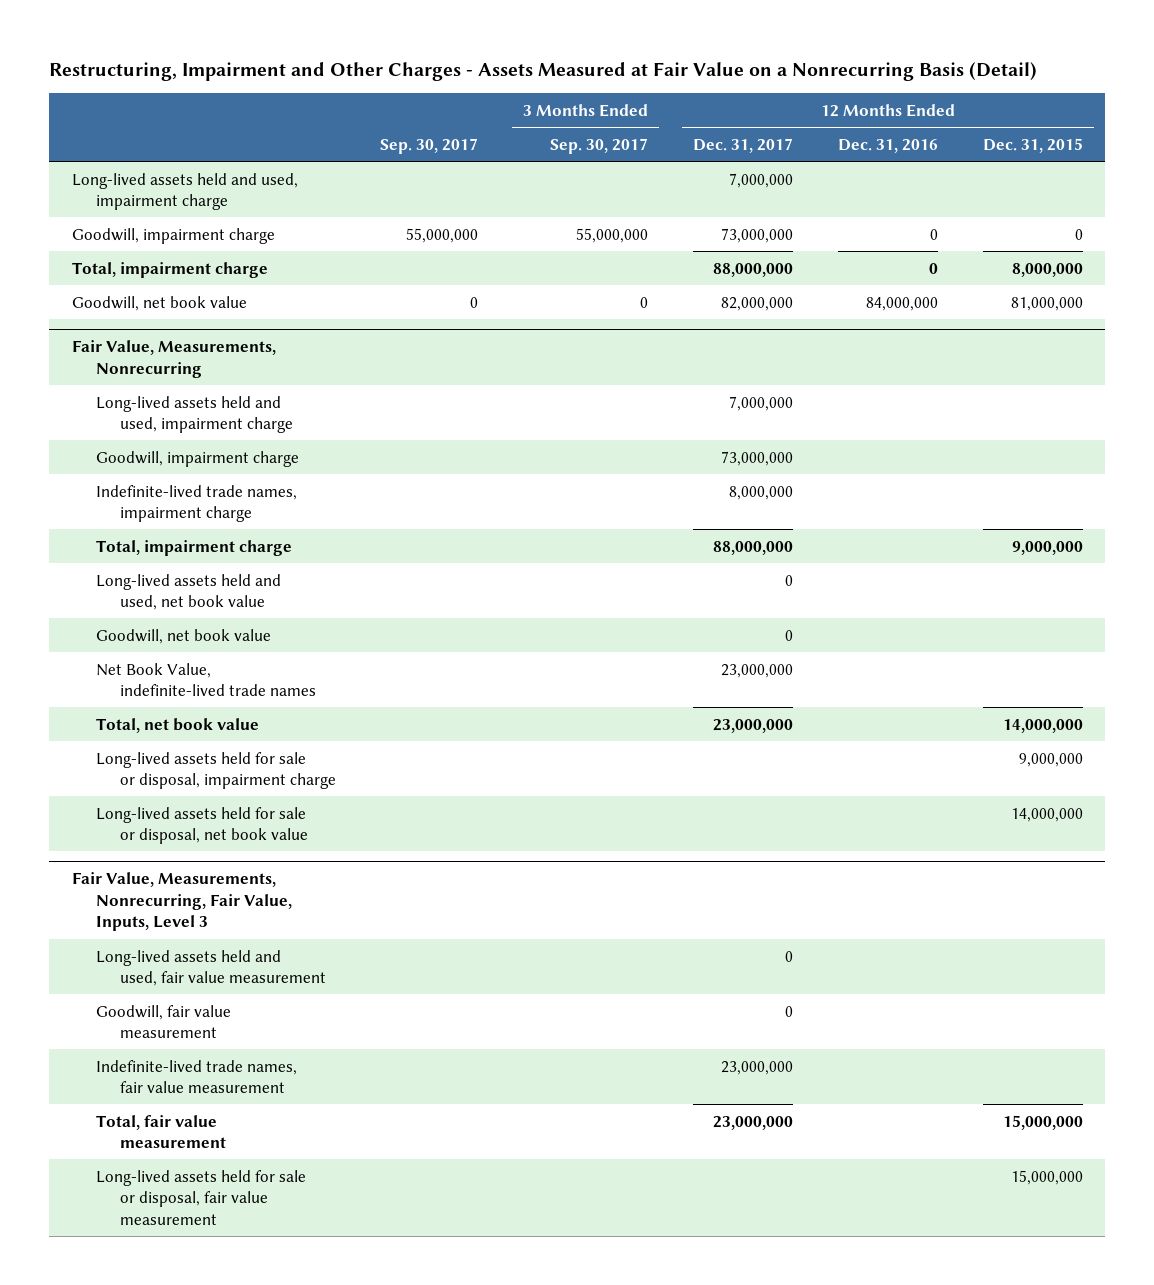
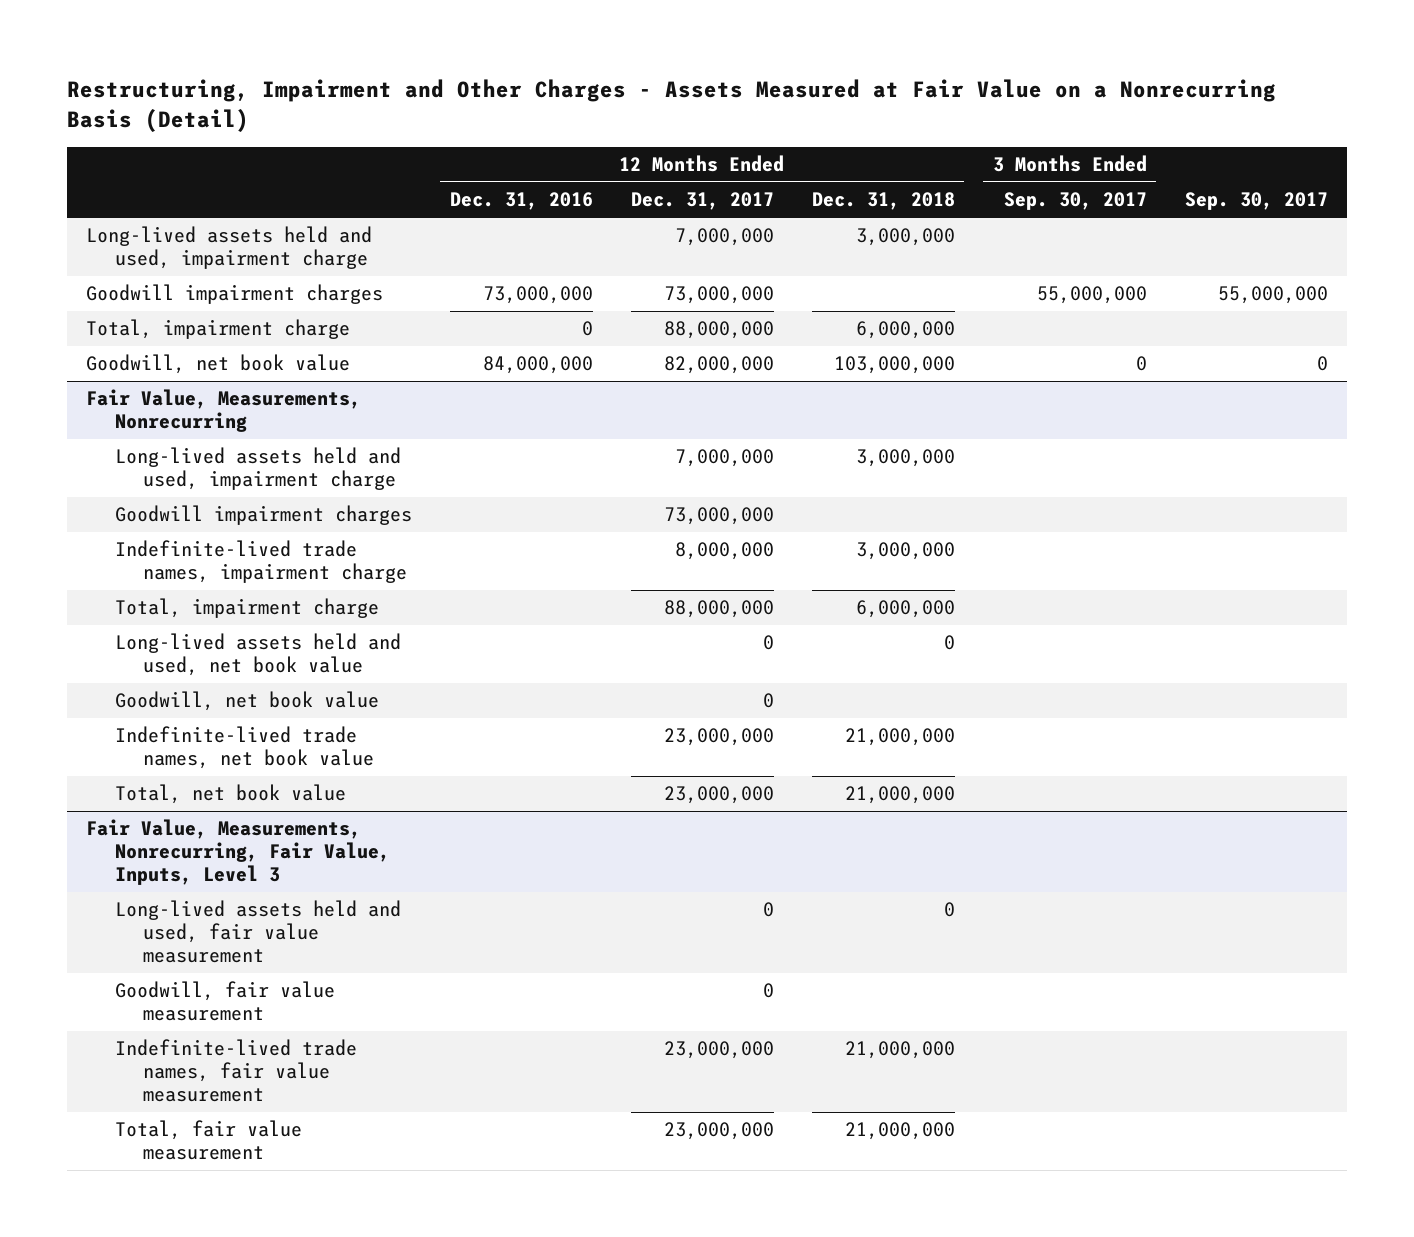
- | Sep. 30, 2017 | 3 Months Ended Sep. 30, 2017 | 12 Months Ended Dec. 31, 2017 | 12 Months Ended Dec. 31, 2016 | 12 Months Ended Dec. 31, 2015
+ | 12 Months Ended Dec. 31, 2016 | 12 Months Ended Dec. 31, 2017 | 12 Months Ended Dec. 31, 2018 | 3 Months Ended Sep. 30, 2017 | Sep. 30, 2017
- Goodwill, impairment charge | 55,000,000 | 55,000,000 | 73,000,000 | 0 | 0
+ Goodwill impairment charges | 73,000,000 | 73,000,000 | | 55,000,000 | 55,000,000
@ Fair Value, Measurements, Nonrecurring
- Goodwill, impairment charge | | | 73,000,000 | |
+ Goodwill impairment charges | | 73,000,000 | | |
- Net Book Value, indefinite-lived trade names | | | 23,000,000 | |
+ Indefinite-lived trade names, net book value | | 23,000,000 | 21,000,000 | |
- Long-lived assets held for sale or disposal, impairment charge | | | | | 9,000,000
- Long-lived assets held for sale or disposal, net book value | | | | | 14,000,000
@ Fair Value, Measurements, Nonrecurring, Fair Value, Inputs, Level 3
- Long-lived assets held for sale or disposal, fair value measurement | | | | | 15,000,000

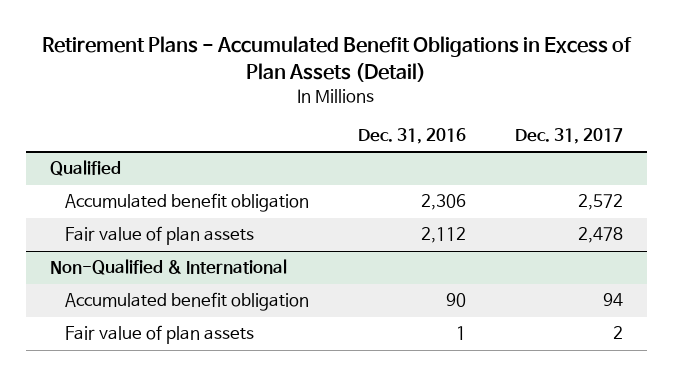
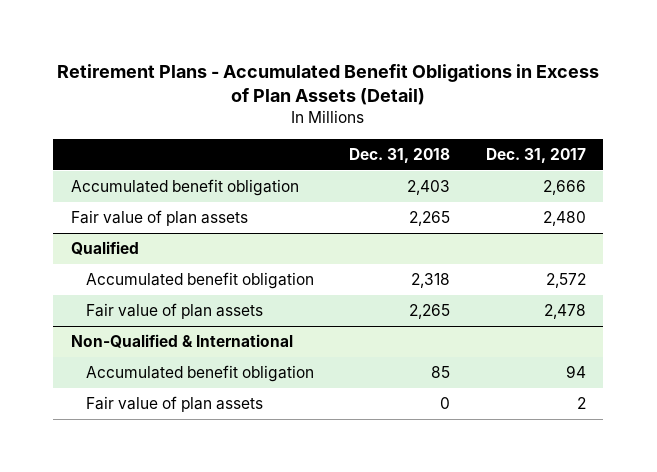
- | Dec. 31, 2016 | Dec. 31, 2017
+ | Dec. 31, 2018 | Dec. 31, 2017
+ Accumulated benefit obligation | 2,403 | 2,666
+ Fair value of plan assets | 2,265 | 2,480

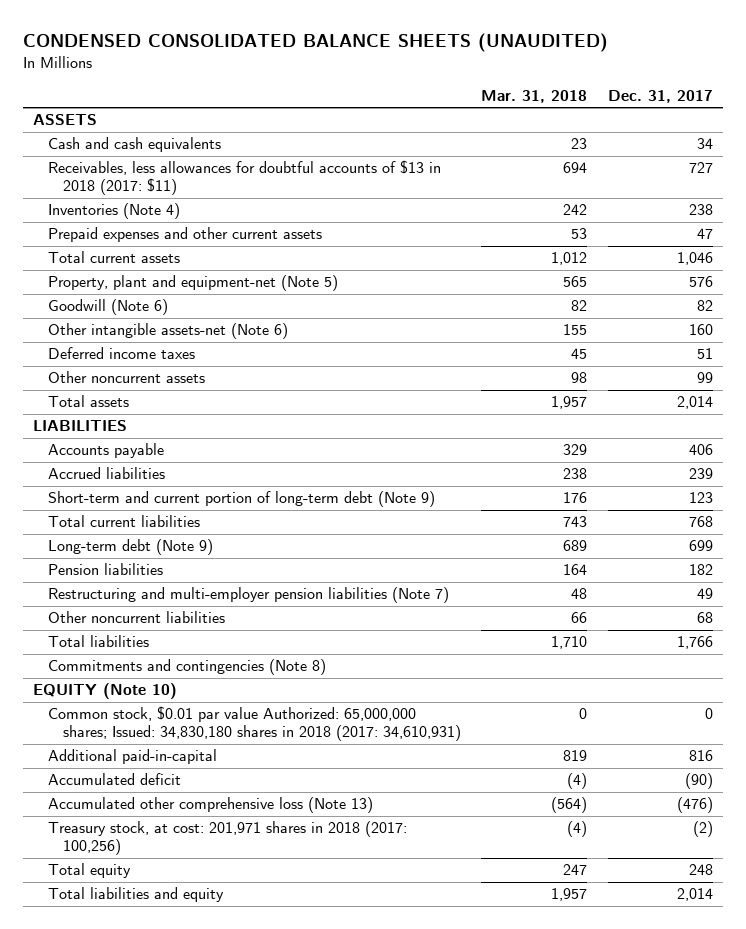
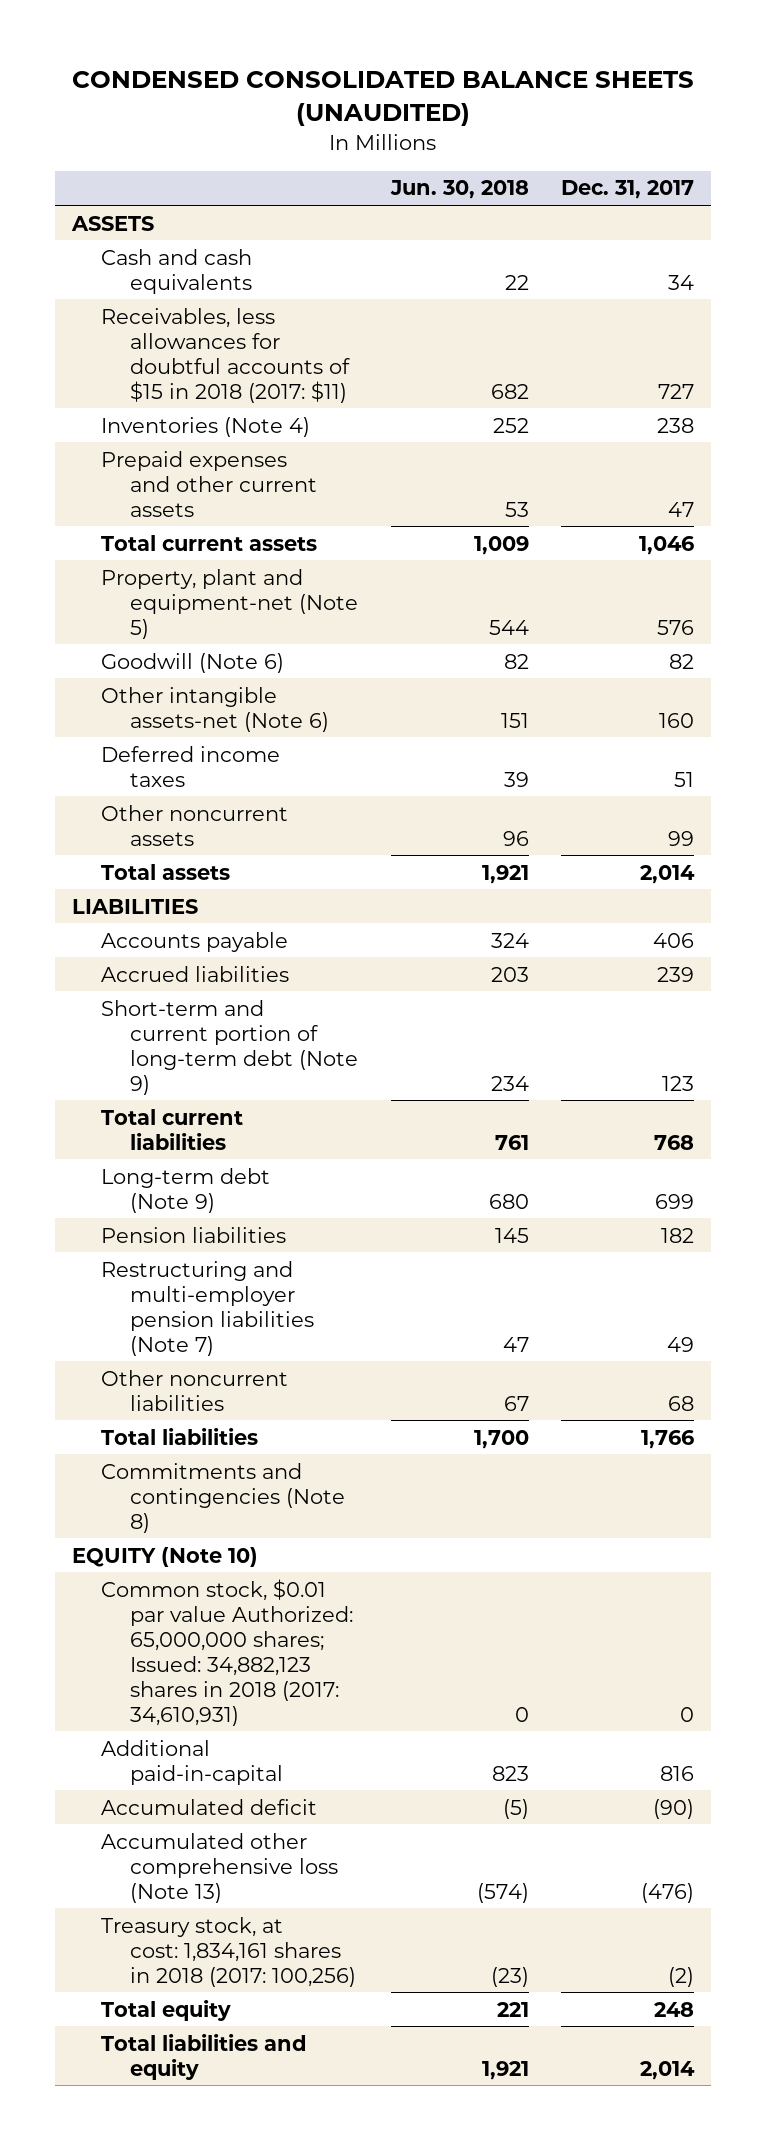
- | Mar. 31, 2018 | Dec. 31, 2017
+ | Jun. 30, 2018 | Dec. 31, 2017
- Receivables, less allowances for doubtful accounts of $13 in 2018 (2017: $11) | 694 | 727
+ Receivables, less allowances for doubtful accounts of $15 in 2018 (2017: $11) | 682 | 727
- Common stock, $0.01 par value Authorized: 65,000,000 shares; Issued: 34,830,180 shares in 2018 (2017: 34,610,931) | 0 | 0
+ Common stock, $0.01 par value Authorized: 65,000,000 shares; Issued: 34,882,123 shares in 2018 (2017: 34,610,931) | 0 | 0
- Treasury stock, at cost: 201,971 shares in 2018 (2017: 100,256) | (4) | (2)
+ Treasury stock, at cost: 1,834,161 shares in 2018 (2017: 100,256) | (23) | (2)

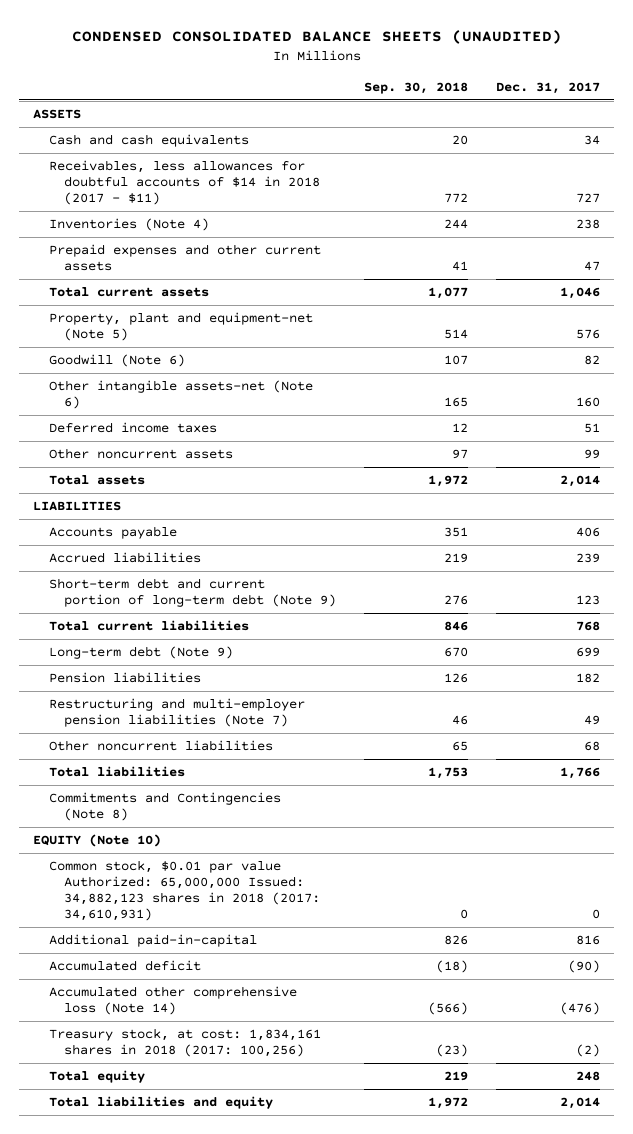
- | Jun. 30, 2018 | Dec. 31, 2017
+ | Sep. 30, 2018 | Dec. 31, 2017
- Receivables, less allowances for doubtful accounts of $15 in 2018 (2017: $11) | 682 | 727
+ Receivables, less allowances for doubtful accounts of $14 in 2018 (2017 - $11) | 772 | 727
- Short-term and current portion of long-term debt (Note 9) | 234 | 123
+ Short-term debt and current portion of long-term debt (Note 9) | 276 | 123
- Commitments and contingencies (Note 8)
+ Commitments and Contingencies (Note 8)
- Common stock, $0.01 par value Authorized: 65,000,000 shares; Issued: 34,882,123 shares in 2018 (2017: 34,610,931) | 0 | 0
+ Common stock, $0.01 par value Authorized: 65,000,000 Issued: 34,882,123 shares in 2018 (2017: 34,610,931) | 0 | 0
- Accumulated other comprehensive loss (Note 13) | (574) | (476)
+ Accumulated other comprehensive loss (Note 14) | (566) | (476)

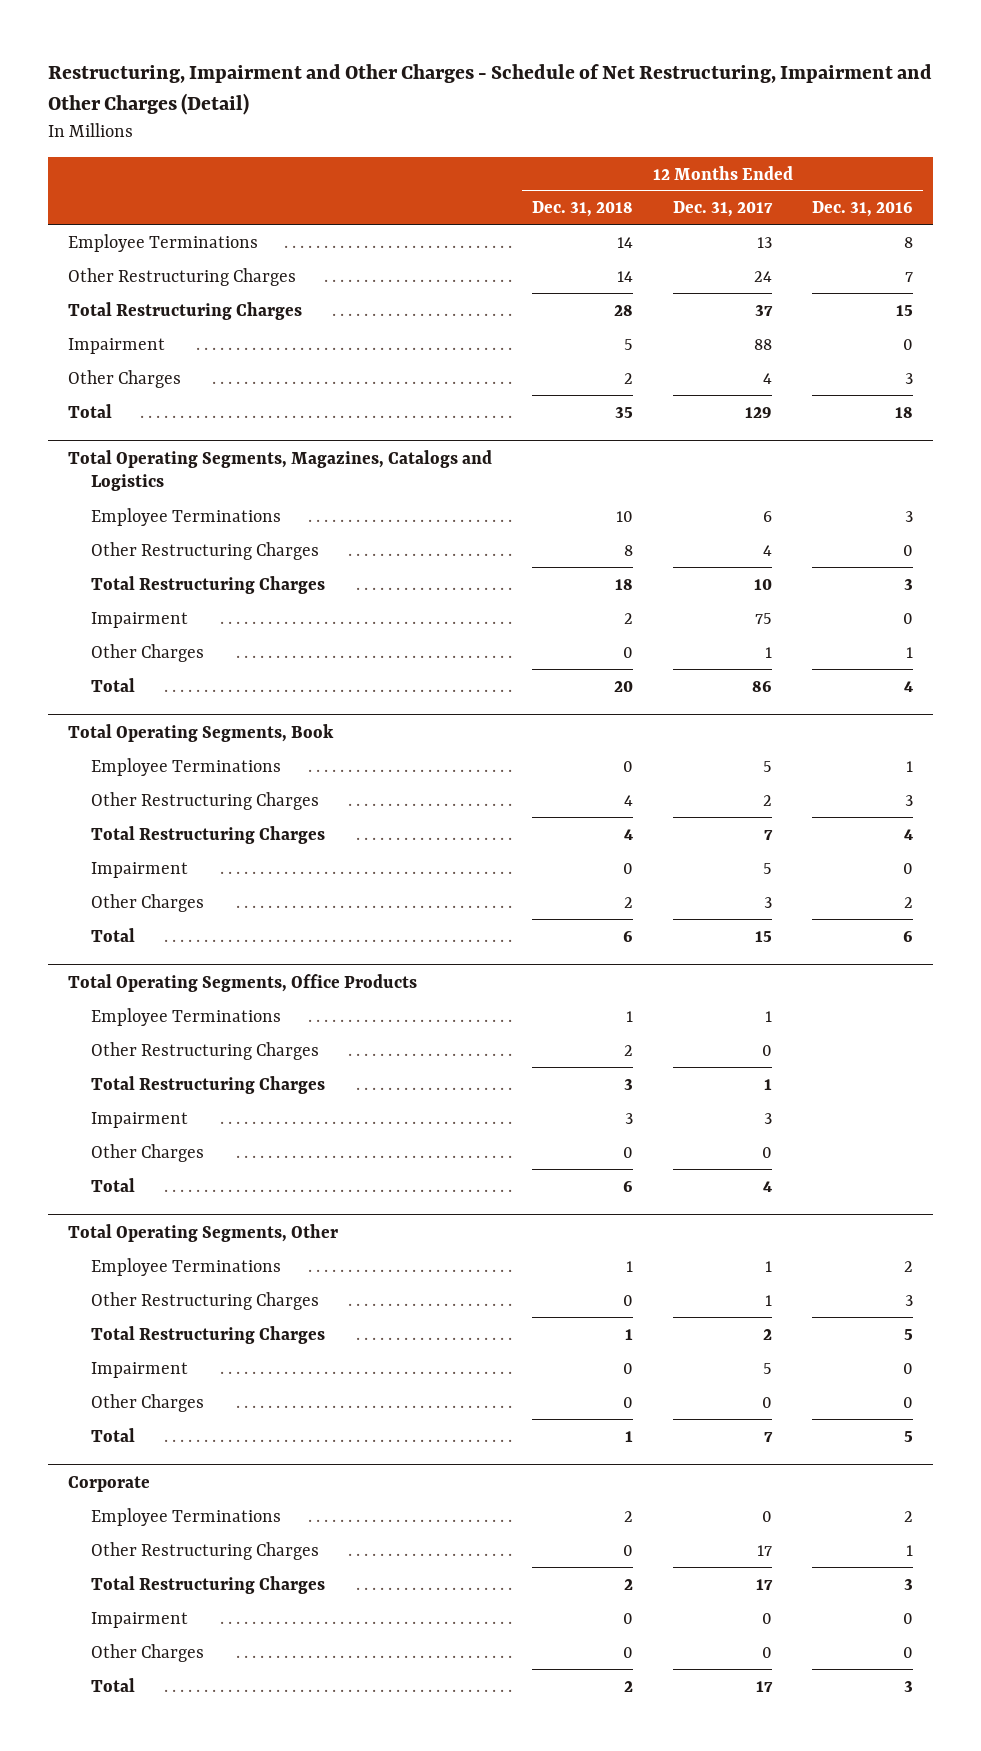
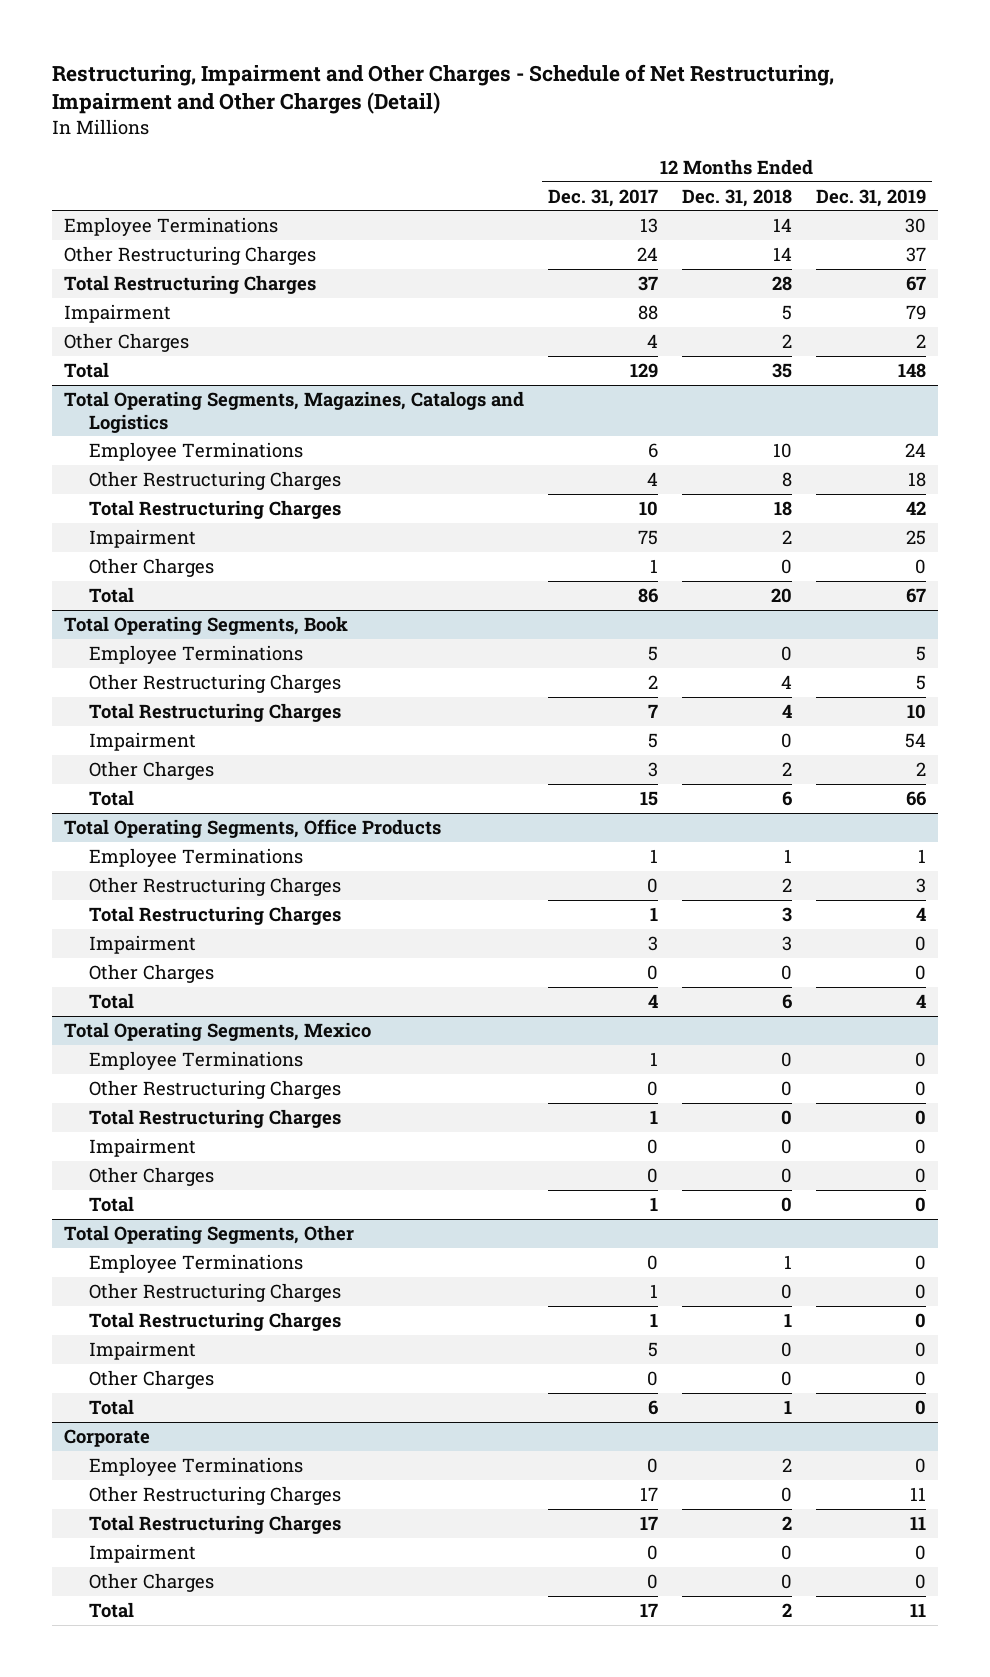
- | 12 Months Ended Dec. 31, 2018 | 12 Months Ended Dec. 31, 2017 | 12 Months Ended Dec. 31, 2016
+ | 12 Months Ended Dec. 31, 2017 | 12 Months Ended Dec. 31, 2018 | 12 Months Ended Dec. 31, 2019
+ Total Operating Segments, Mexico
+ Employee Terminations | 1 | 0 | 0
+ Other Restructuring Charges | 0 | 0 | 0
+ Total Restructuring Charges | 1 | 0 | 0
+ Impairment | 0 | 0 | 0
+ Other Charges | 0 | 0 | 0
+ Total | 1 | 0 | 0
@ Total Operating Segments, Other
- Employee Terminations | 1 | 1 | 2
+ Employee Terminations | 0 | 1 | 0
- Total Restructuring Charges | 1 | 2 | 5
+ Total Restructuring Charges | 1 | 1 | 0
- Total | 1 | 7 | 5
+ Total | 6 | 1 | 0

